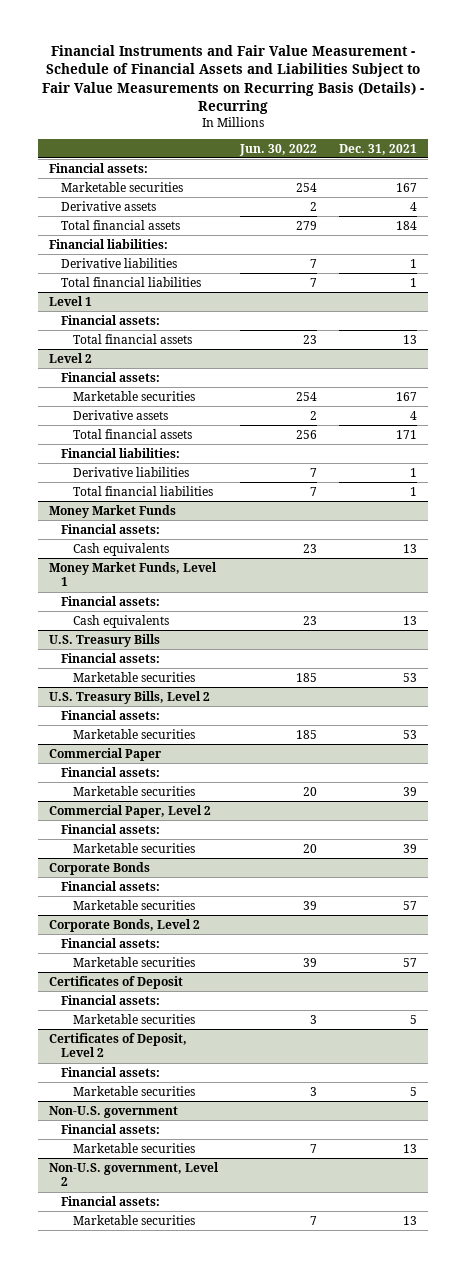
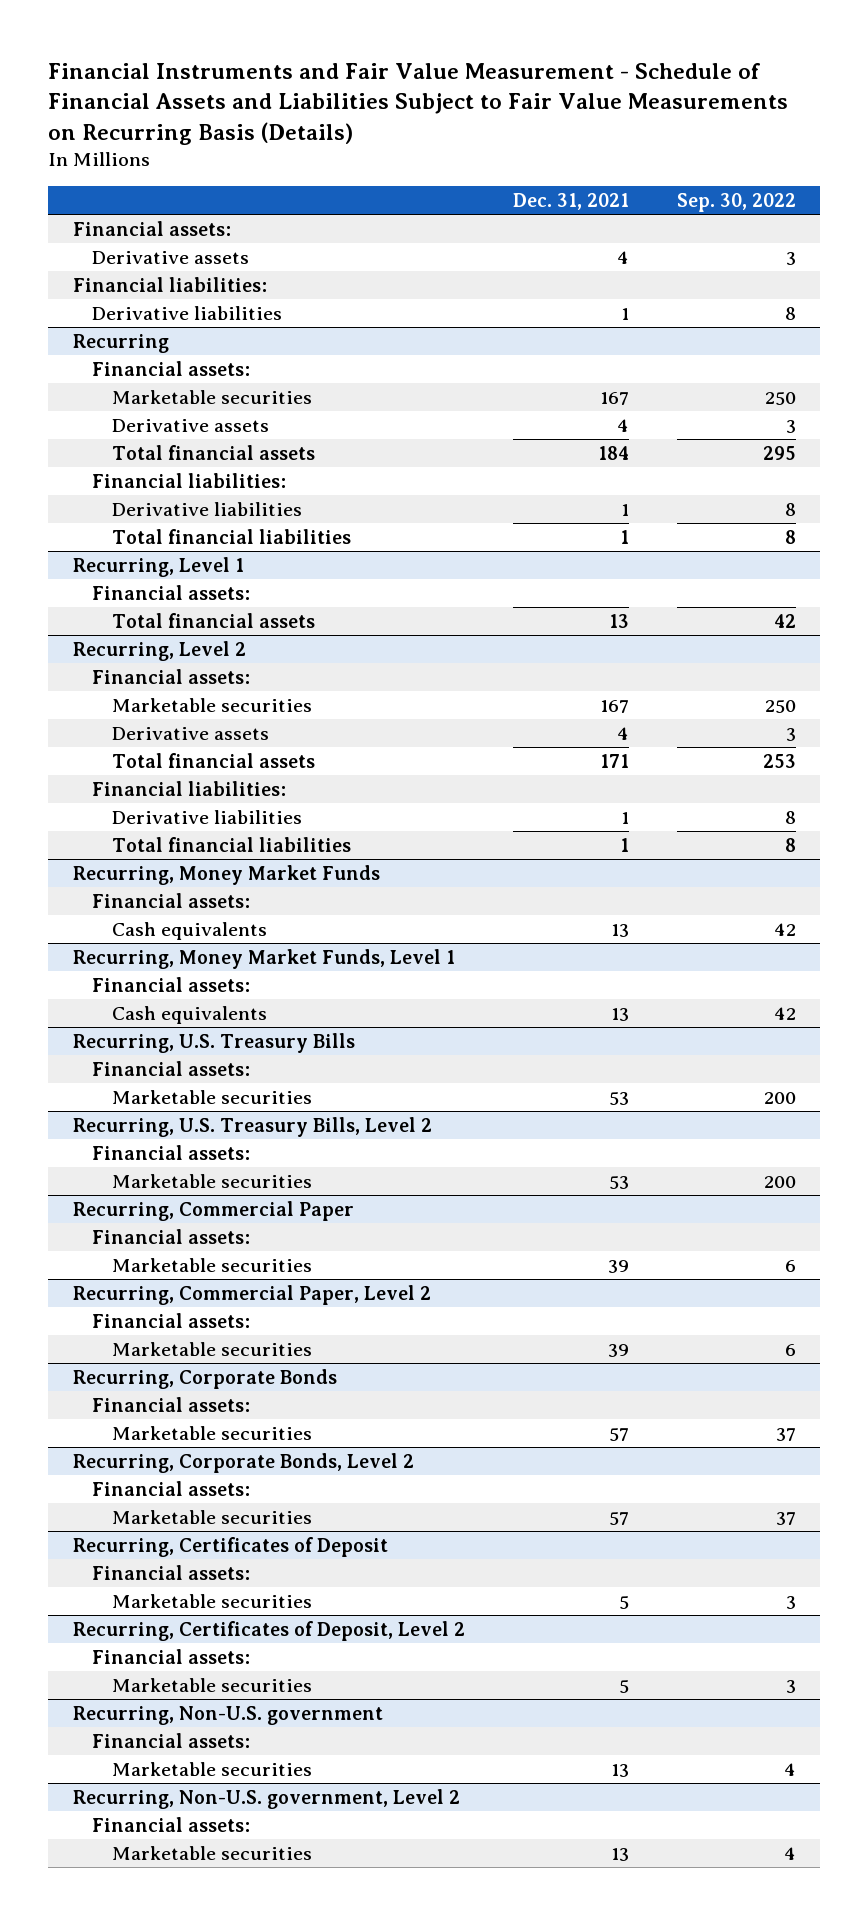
- Financial Instruments and Fair Value Measurement - Schedule of Financial Assets and Liabilities Subject to Fair Value Measurements on Recurring Basis (Details) - Recurring
+ Financial Instruments and Fair Value Measurement - Schedule of Financial Assets and Liabilities Subject to Fair Value Measurements on Recurring Basis (Details)
- | Jun. 30, 2022 | Dec. 31, 2021
+ | Dec. 31, 2021 | Sep. 30, 2022
+ Derivative assets | 4 | 3
+ Financial liabilities:
+ Derivative liabilities | 1 | 8
+ Recurring
+ Financial assets:
- Level 1
+ Recurring, Level 1
- Level 2
+ Recurring, Level 2
- Money Market Funds
+ Recurring, Money Market Funds
- Money Market Funds, Level 1
+ Recurring, Money Market Funds, Level 1
- U.S. Treasury Bills
+ Recurring, U.S. Treasury Bills
- U.S. Treasury Bills, Level 2
+ Recurring, U.S. Treasury Bills, Level 2
- Commercial Paper
+ Recurring, Commercial Paper
- Commercial Paper, Level 2
+ Recurring, Commercial Paper, Level 2
- Corporate Bonds
+ Recurring, Corporate Bonds
- Corporate Bonds, Level 2
+ Recurring, Corporate Bonds, Level 2
- Certificates of Deposit
+ Recurring, Certificates of Deposit
- Certificates of Deposit, Level 2
+ Recurring, Certificates of Deposit, Level 2
- Non-U.S. government
+ Recurring, Non-U.S. government
- Non-U.S. government, Level 2
+ Recurring, Non-U.S. government, Level 2

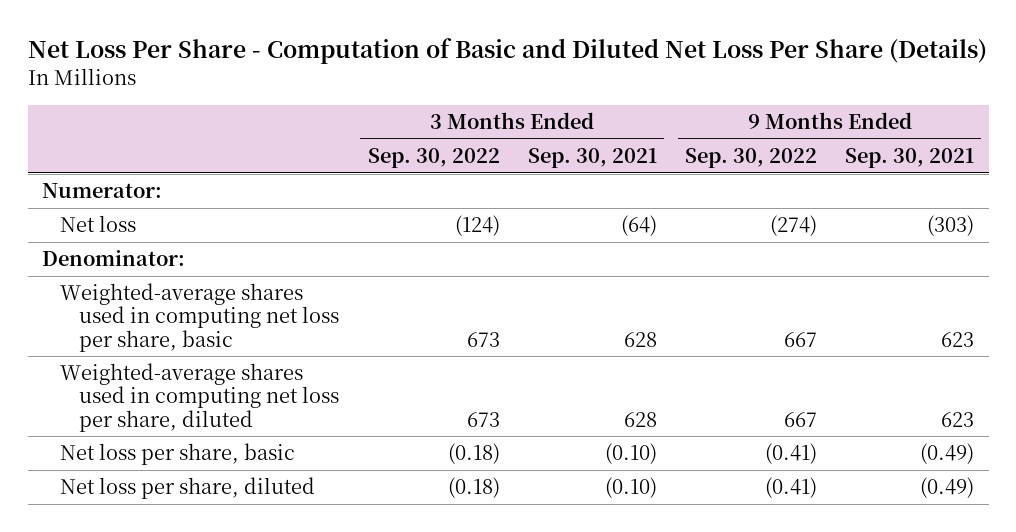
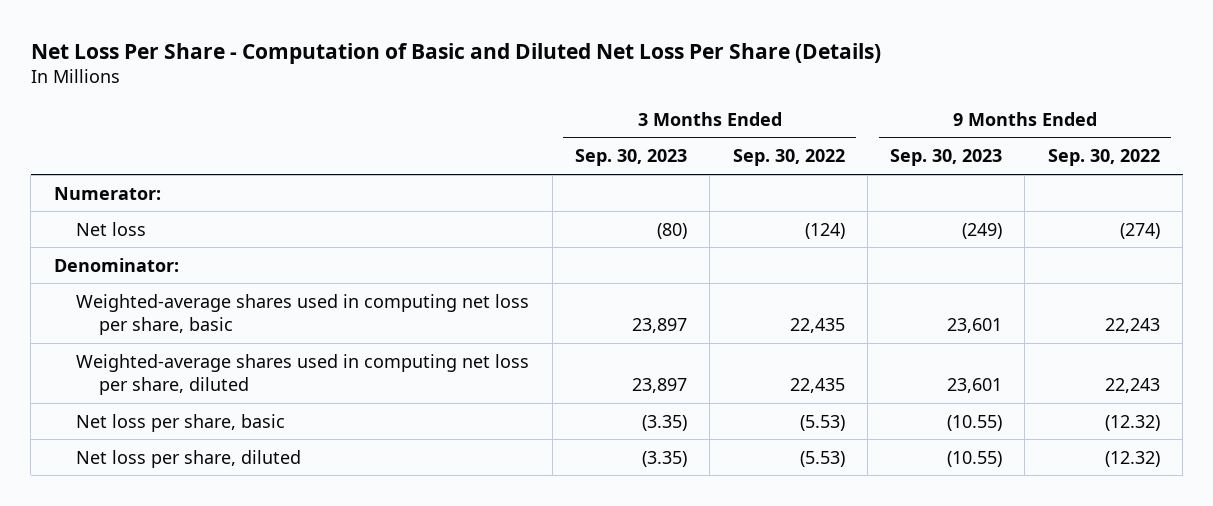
- | 3 Months Ended Sep. 30, 2022 | 3 Months Ended Sep. 30, 2021 | 9 Months Ended Sep. 30, 2022 | 9 Months Ended Sep. 30, 2021
+ | 3 Months Ended Sep. 30, 2023 | 3 Months Ended Sep. 30, 2022 | 9 Months Ended Sep. 30, 2023 | 9 Months Ended Sep. 30, 2022
- Weighted-average shares used in computing net loss per share, basic | 673 | 628 | 667 | 623
- Weighted-average shares used in computing net loss per share, diluted | 673 | 628 | 667 | 623
- Net loss per share, basic | (0.18) | (0.10) | (0.41) | (0.49)
- Net loss per share, diluted | (0.18) | (0.10) | (0.41) | (0.49)
+ Weighted-average shares used in computing net loss per share, basic | 23,897 | 22,435 | 23,601 | 22,243
+ Weighted-average shares used in computing net loss per share, diluted | 23,897 | 22,435 | 23,601 | 22,243
+ Net loss per share, basic | (3.35) | (5.53) | (10.55) | (12.32)
+ Net loss per share, diluted | (3.35) | (5.53) | (10.55) | (12.32)

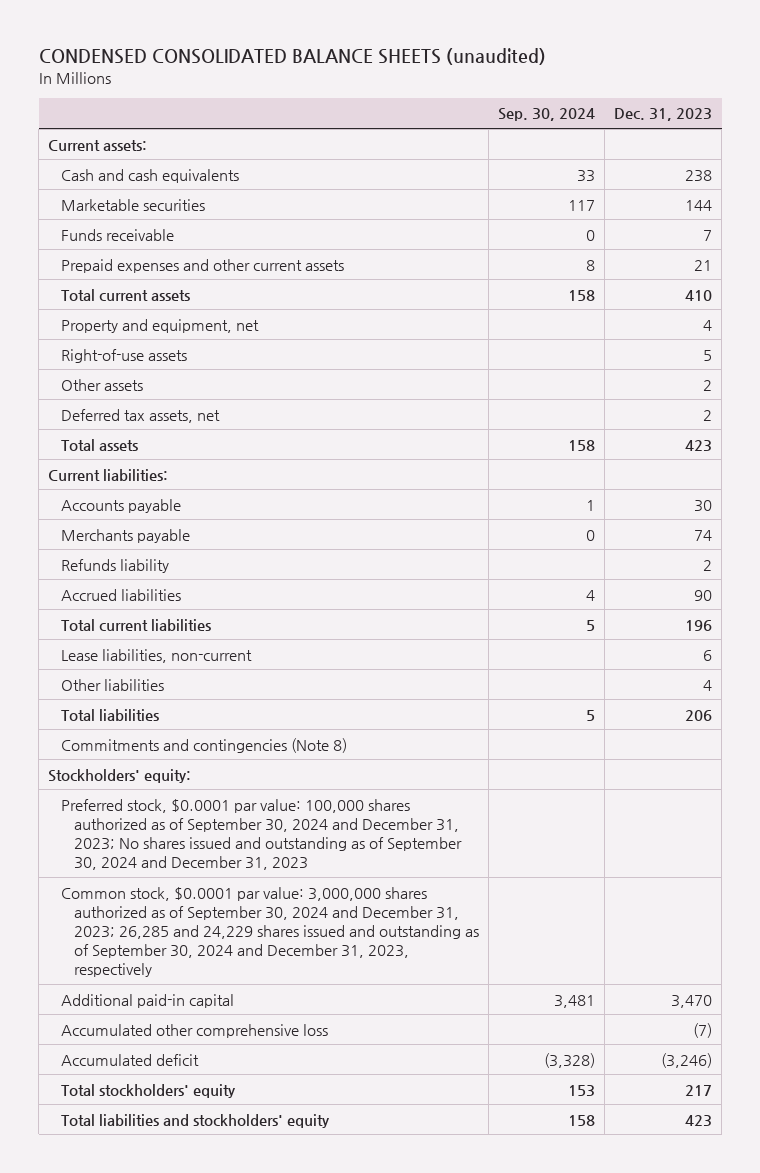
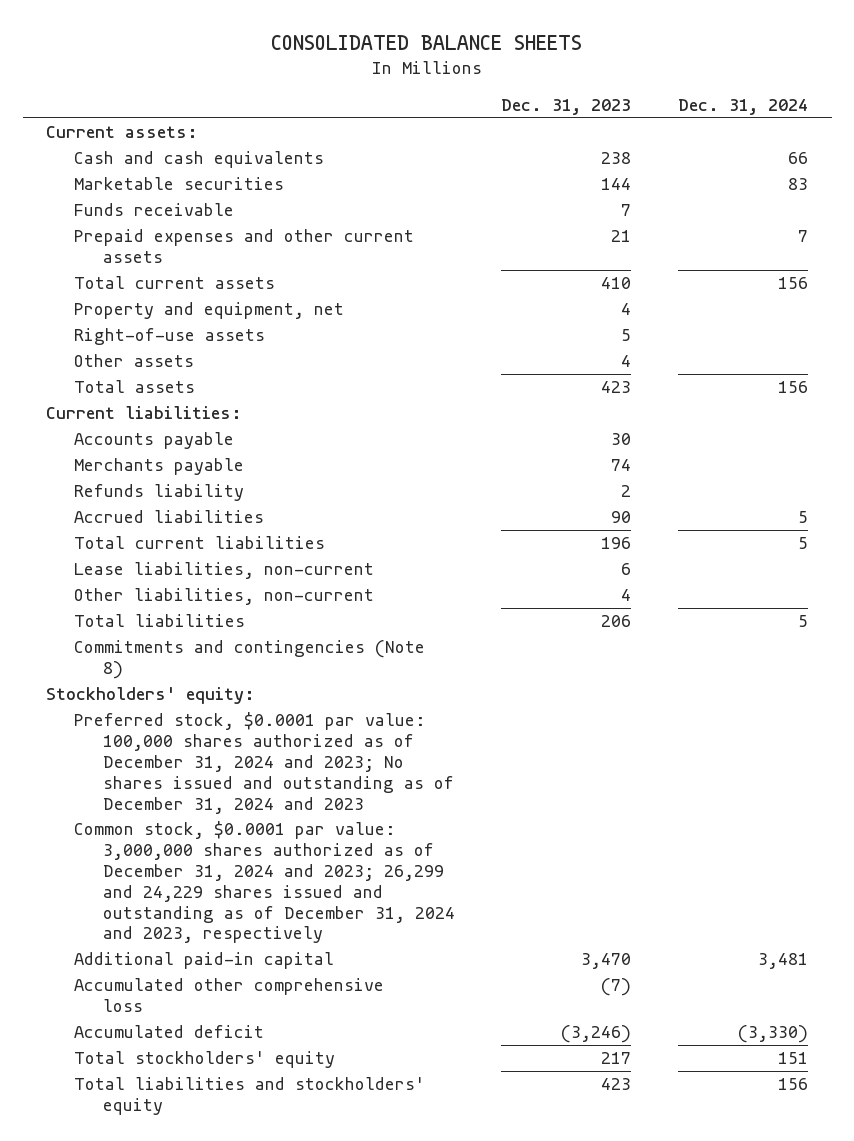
- CONDENSED CONSOLIDATED BALANCE SHEETS (unaudited)
+ CONSOLIDATED BALANCE SHEETS
- | Sep. 30, 2024 | Dec. 31, 2023
+ | Dec. 31, 2023 | Dec. 31, 2024
- Other assets | | 2
- Deferred tax assets, net | | 2
+ Other assets | 4 |
- Other liabilities | | 4
+ Other liabilities, non-current | 4 |
- Preferred stock, $0.0001 par value: 100,000 shares authorized as of September 30, 2024 and December 31, 2023; No shares issued and outstanding as of September 30, 2024 and December 31, 2023
- Common stock, $0.0001 par value: 3,000,000 shares authorized as of September 30, 2024 and December 31, 2023; 26,285 and 24,229 shares issued and outstanding as of September 30, 2024 and December 31, 2023, respectively
+ Preferred stock, $0.0001 par value: 100,000 shares authorized as of December 31, 2024 and 2023; No shares issued and outstanding as of December 31, 2024 and 2023
+ Common stock, $0.0001 par value: 3,000,000 shares authorized as of December 31, 2024 and 2023; 26,299 and 24,229 shares issued and outstanding as of December 31, 2024 and 2023, respectively

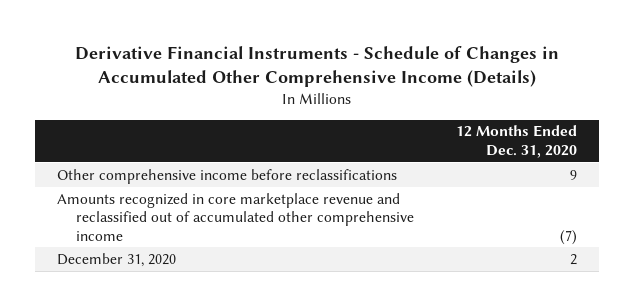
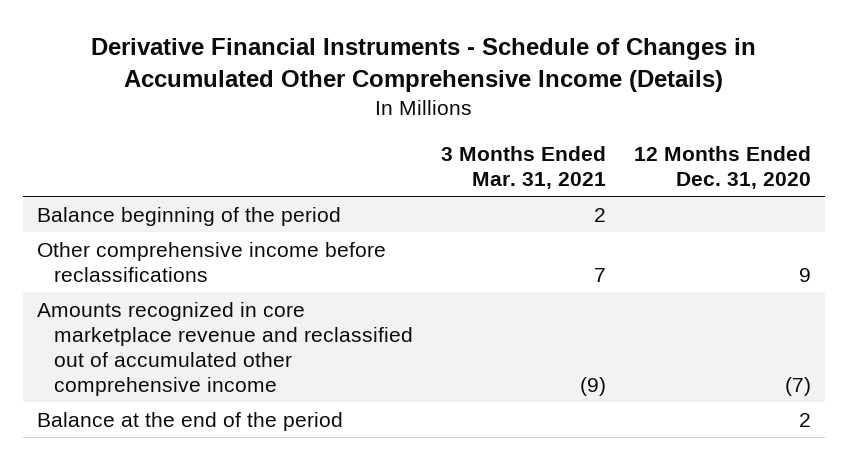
- | 12 Months Ended Dec. 31, 2020
+ | 3 Months Ended Mar. 31, 2021 | 12 Months Ended Dec. 31, 2020
+ Balance beginning of the period | 2 |
- December 31, 2020 | 2
+ Balance at the end of the period | | 2

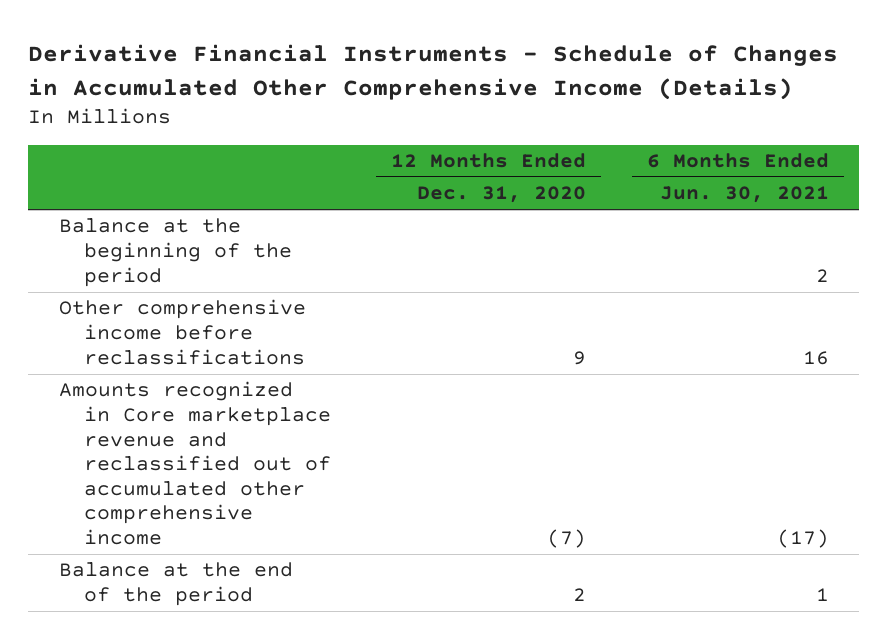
- | 3 Months Ended Mar. 31, 2021 | 12 Months Ended Dec. 31, 2020
+ | 12 Months Ended Dec. 31, 2020 | 6 Months Ended Jun. 30, 2021
- Balance beginning of the period | 2 |
+ Balance at the beginning of the period | | 2
- Amounts recognized in core marketplace revenue and reclassified out of accumulated other comprehensive income | (9) | (7)
+ Amounts recognized in Core marketplace revenue and reclassified out of accumulated other comprehensive income | (7) | (17)

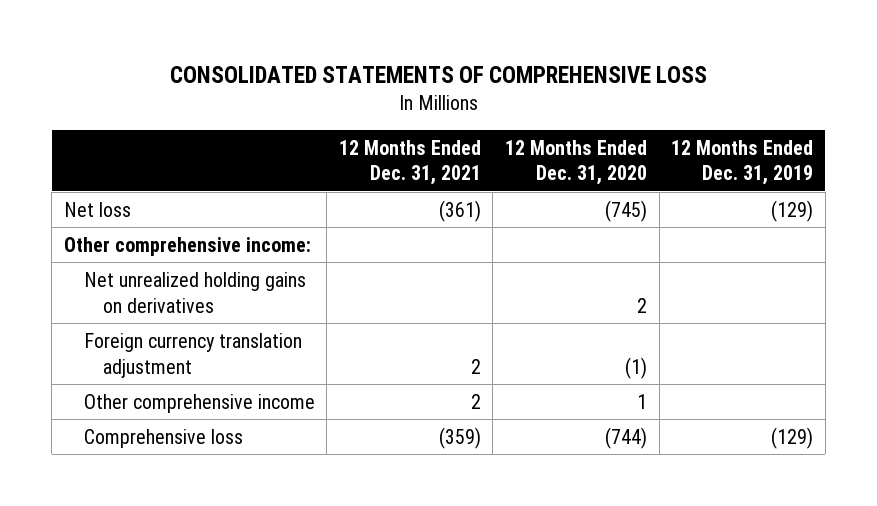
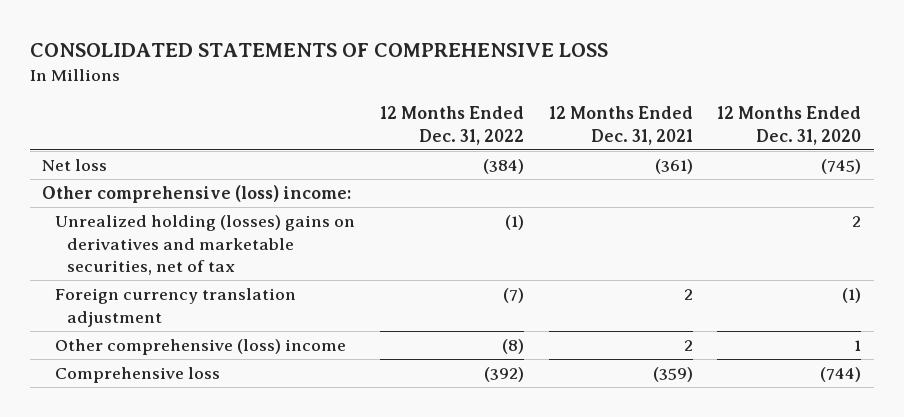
- | 12 Months Ended Dec. 31, 2021 | 12 Months Ended Dec. 31, 2020 | 12 Months Ended Dec. 31, 2019
+ | 12 Months Ended Dec. 31, 2022 | 12 Months Ended Dec. 31, 2021 | 12 Months Ended Dec. 31, 2020
- Other comprehensive income:
- Net unrealized holding gains on derivatives | | 2 |
+ Other comprehensive (loss) income:
+ Unrealized holding (losses) gains on derivatives and marketable securities, net of tax | (1) | | 2
- Other comprehensive income | 2 | 1 |
+ Other comprehensive (loss) income | (8) | 2 | 1

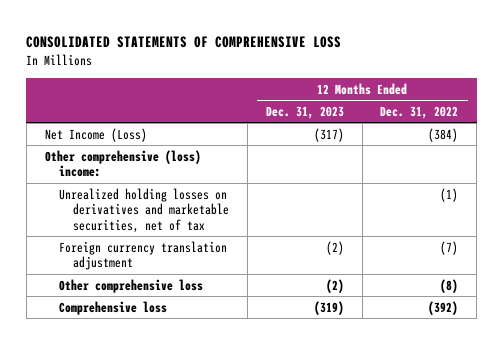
- | 12 Months Ended Dec. 31, 2022 | 12 Months Ended Dec. 31, 2021 | 12 Months Ended Dec. 31, 2020
+ | 12 Months Ended Dec. 31, 2023 | 12 Months Ended Dec. 31, 2022
- Net loss | (384) | (361) | (745)
+ Net Income (Loss) | (317) | (384)
- Unrealized holding (losses) gains on derivatives and marketable securities, net of tax | (1) | | 2
+ Unrealized holding losses on derivatives and marketable securities, net of tax | | (1)
- Other comprehensive (loss) income | (8) | 2 | 1
+ Other comprehensive loss | (2) | (8)

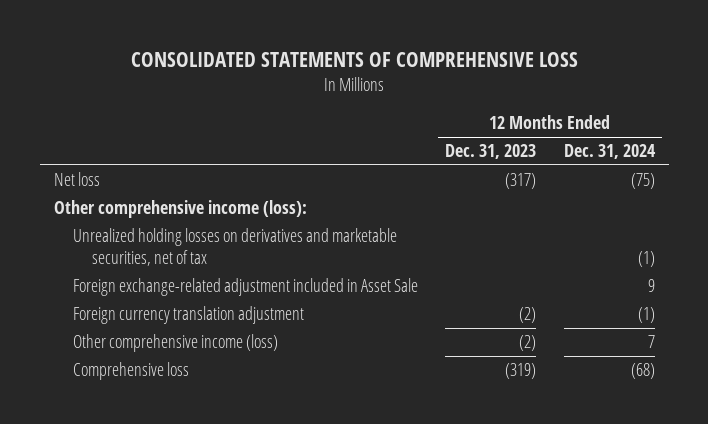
- | 12 Months Ended Dec. 31, 2023 | 12 Months Ended Dec. 31, 2022
+ | 12 Months Ended Dec. 31, 2023 | 12 Months Ended Dec. 31, 2024
- Net Income (Loss) | (317) | (384)
- Other comprehensive (loss) income:
+ Net loss | (317) | (75)
+ Other comprehensive income (loss):
+ Foreign exchange-related adjustment included in Asset Sale | | 9
- Other comprehensive loss | (2) | (8)
+ Other comprehensive income (loss) | (2) | 7

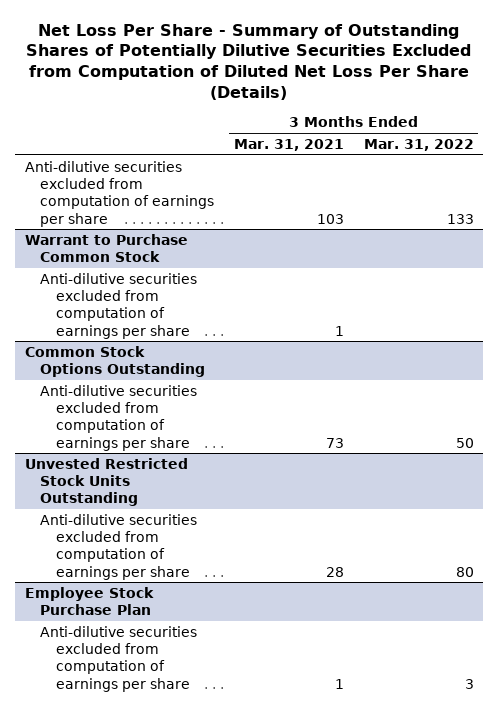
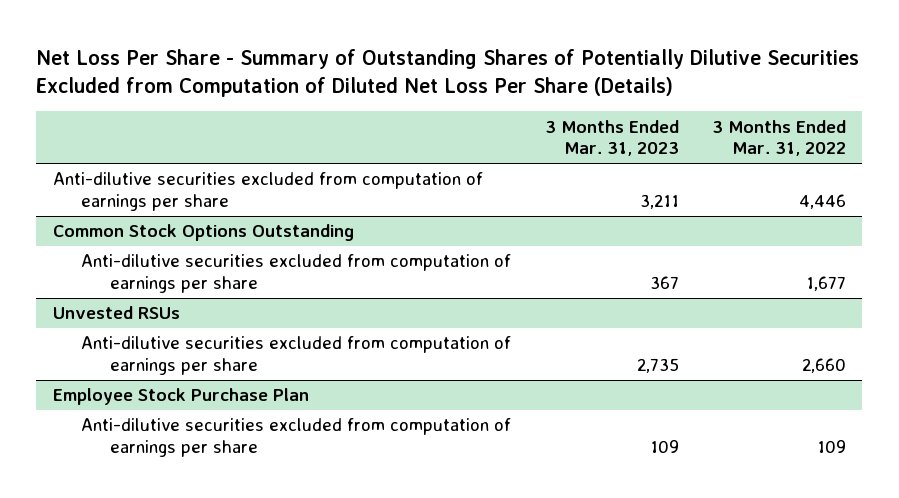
- | 3 Months Ended Mar. 31, 2021 | 3 Months Ended Mar. 31, 2022
+ | 3 Months Ended Mar. 31, 2023 | 3 Months Ended Mar. 31, 2022
- Anti-dilutive securities excluded from computation of earnings per share | 103 | 133
- Warrant to Purchase Common Stock
- Anti-dilutive securities excluded from computation of earnings per share | 1 |
+ Anti-dilutive securities excluded from computation of earnings per share | 3,211 | 4,446
@ Common Stock Options Outstanding
- Anti-dilutive securities excluded from computation of earnings per share | 73 | 50
- Unvested Restricted Stock Units Outstanding
- Anti-dilutive securities excluded from computation of earnings per share | 28 | 80
@ Common Stock Options Outstanding
+ Anti-dilutive securities excluded from computation of earnings per share | 367 | 1,677
+ Unvested RSUs
+ Anti-dilutive securities excluded from computation of earnings per share | 2,735 | 2,660
@ Employee Stock Purchase Plan
- Anti-dilutive securities excluded from computation of earnings per share | 1 | 3
+ Anti-dilutive securities excluded from computation of earnings per share | 109 | 109

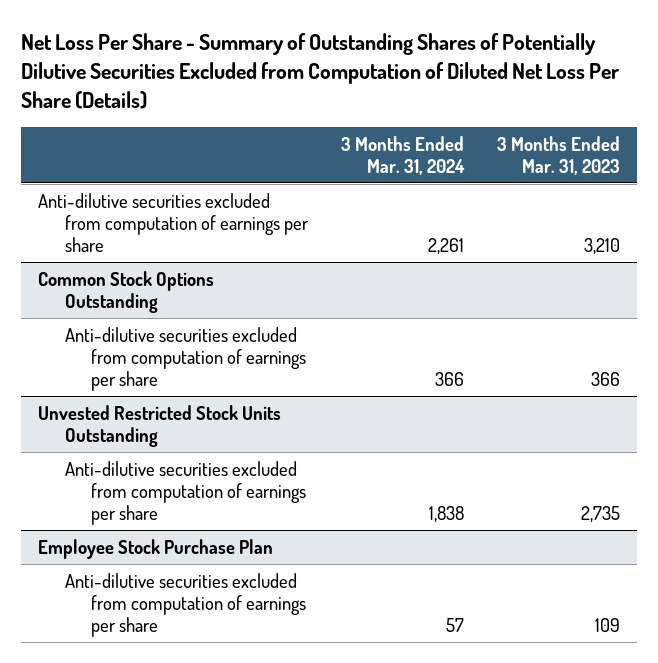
- | 3 Months Ended Mar. 31, 2023 | 3 Months Ended Mar. 31, 2022
+ | 3 Months Ended Mar. 31, 2024 | 3 Months Ended Mar. 31, 2023
- Anti-dilutive securities excluded from computation of earnings per share | 3,211 | 4,446
+ Anti-dilutive securities excluded from computation of earnings per share | 2,261 | 3,210
@ Common Stock Options Outstanding
- Anti-dilutive securities excluded from computation of earnings per share | 367 | 1,677
- Unvested RSUs
@ Common Stock Options Outstanding
+ Anti-dilutive securities excluded from computation of earnings per share | 366 | 366
+ Unvested Restricted Stock Units Outstanding

